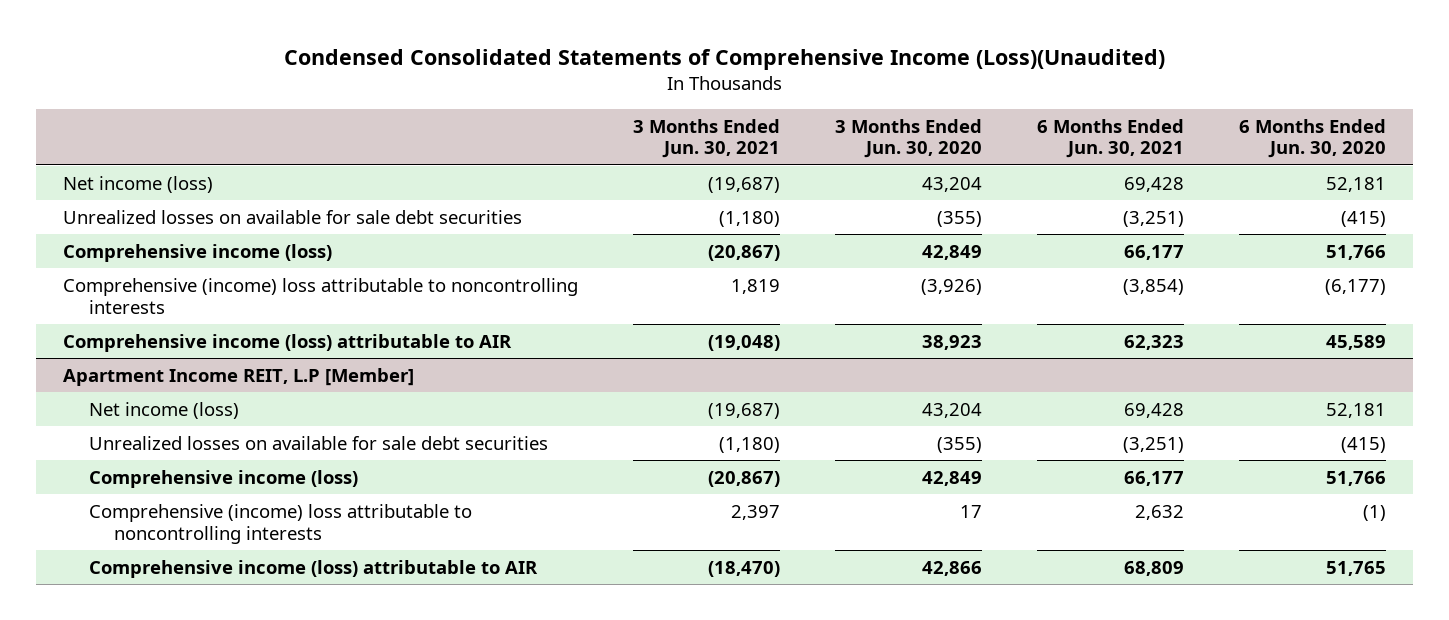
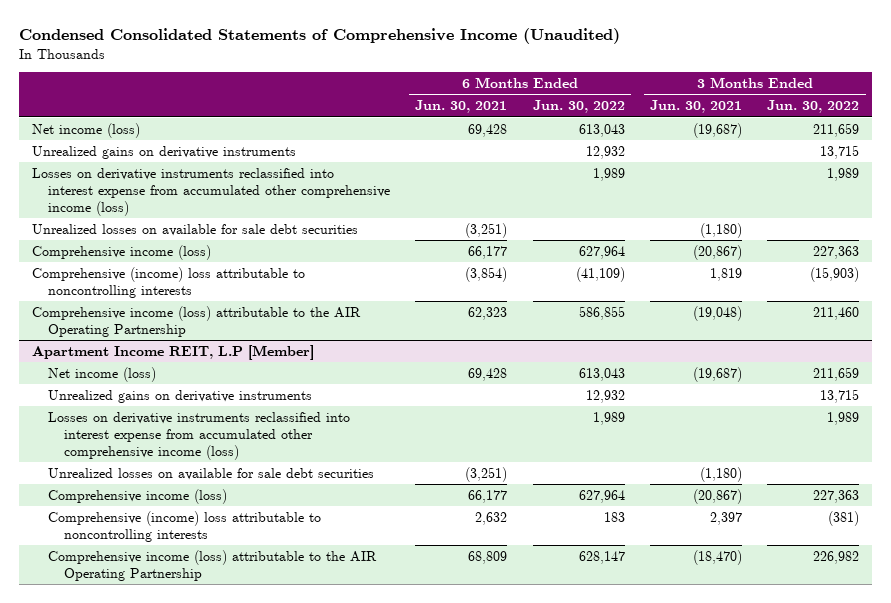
- Condensed Consolidated Statements of Comprehensive Income (Loss)(Unaudited)
+ Condensed Consolidated Statements of Comprehensive Income (Unaudited)
- | 3 Months Ended Jun. 30, 2021 | 3 Months Ended Jun. 30, 2020 | 6 Months Ended Jun. 30, 2021 | 6 Months Ended Jun. 30, 2020
+ | 6 Months Ended Jun. 30, 2021 | 6 Months Ended Jun. 30, 2022 | 3 Months Ended Jun. 30, 2021 | 3 Months Ended Jun. 30, 2022
+ Unrealized gains on derivative instruments | | 12,932 | | 13,715
+ Losses on derivative instruments reclassified into interest expense from accumulated other comprehensive income (loss) | | 1,989 | | 1,989
- Comprehensive income (loss) attributable to AIR | (19,048) | 38,923 | 62,323 | 45,589
+ Comprehensive income (loss) attributable to the AIR Operating Partnership | 62,323 | 586,855 | (19,048) | 211,460
@ Apartment Income REIT, L.P [Member]
+ Unrealized gains on derivative instruments | | 12,932 | | 13,715
+ Losses on derivative instruments reclassified into interest expense from accumulated other comprehensive income (loss) | | 1,989 | | 1,989
- Comprehensive income (loss) attributable to AIR | (18,470) | 42,866 | 68,809 | 51,765
+ Comprehensive income (loss) attributable to the AIR Operating Partnership | 68,809 | 628,147 | (18,470) | 226,982

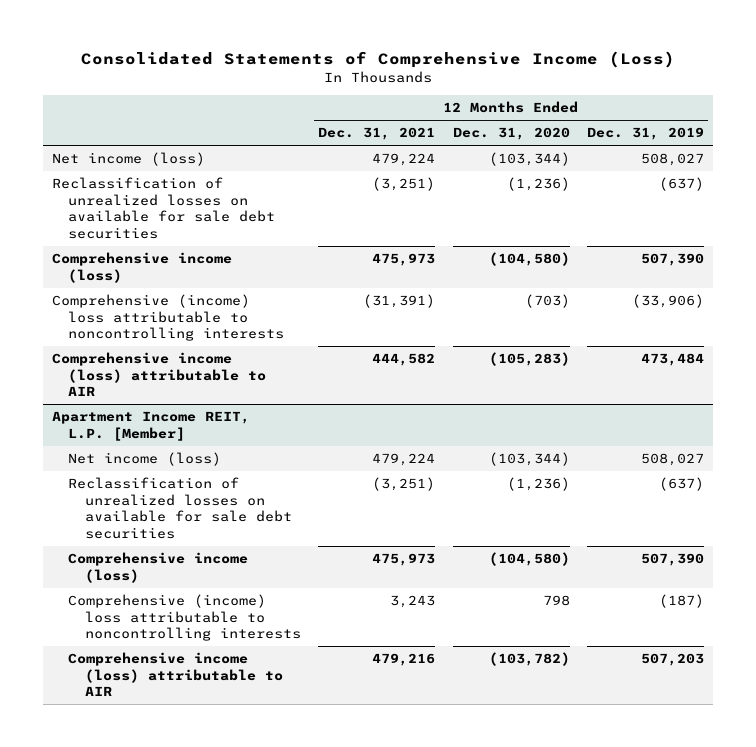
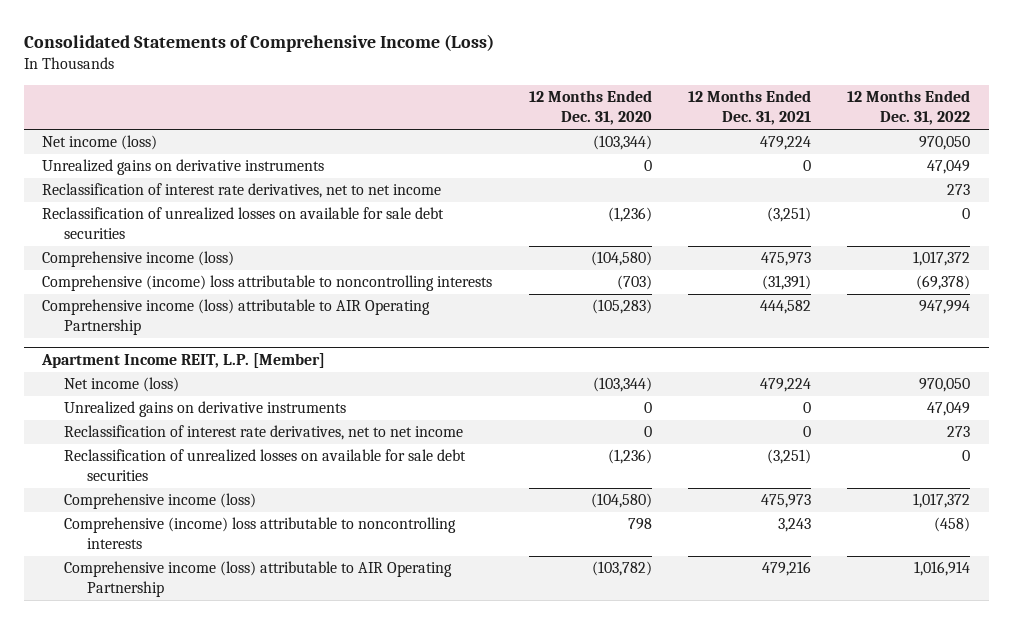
- | 12 Months Ended Dec. 31, 2021 | 12 Months Ended Dec. 31, 2020 | 12 Months Ended Dec. 31, 2019
+ | 12 Months Ended Dec. 31, 2020 | 12 Months Ended Dec. 31, 2021 | 12 Months Ended Dec. 31, 2022
+ Unrealized gains on derivative instruments | 0 | 0 | 47,049
+ Reclassification of interest rate derivatives, net to net income | | | 273
- Comprehensive income (loss) attributable to AIR | 444,582 | (105,283) | 473,484
+ Comprehensive income (loss) attributable to AIR Operating Partnership | (105,283) | 444,582 | 947,994
@ Apartment Income REIT, L.P. [Member]
+ Unrealized gains on derivative instruments | 0 | 0 | 47,049
+ Reclassification of interest rate derivatives, net to net income | 0 | 0 | 273
- Comprehensive income (loss) attributable to AIR | 479,216 | (103,782) | 507,203
+ Comprehensive income (loss) attributable to AIR Operating Partnership | (103,782) | 479,216 | 1,016,914

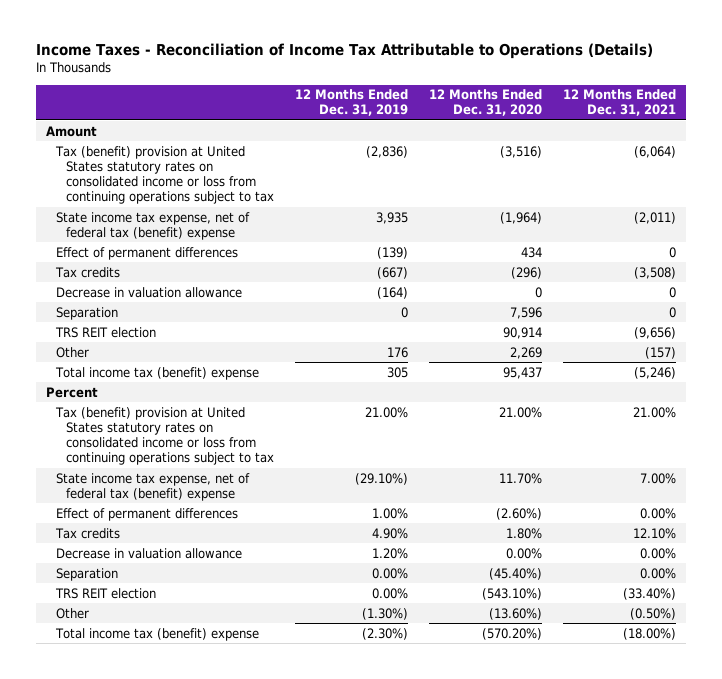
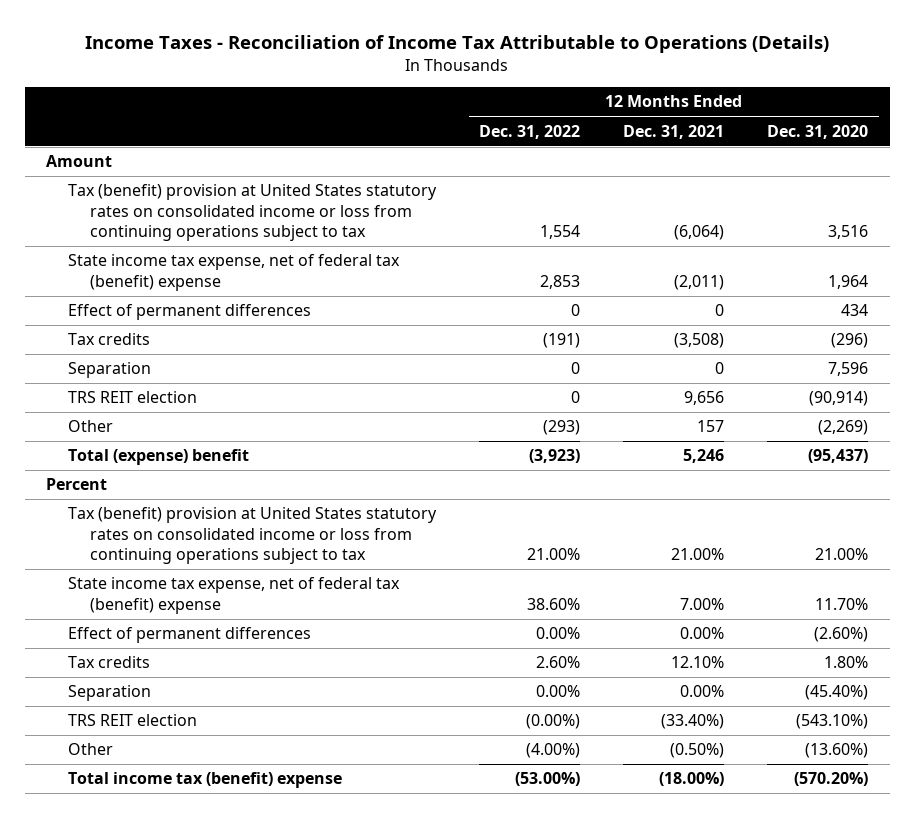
- | 12 Months Ended Dec. 31, 2019 | 12 Months Ended Dec. 31, 2020 | 12 Months Ended Dec. 31, 2021
+ | 12 Months Ended Dec. 31, 2022 | 12 Months Ended Dec. 31, 2021 | 12 Months Ended Dec. 31, 2020
- Tax (benefit) provision at United States statutory rates on consolidated income or loss from continuing operations subject to tax | (2,836) | (3,516) | (6,064)
- State income tax expense, net of federal tax (benefit) expense | 3,935 | (1,964) | (2,011)
+ Tax (benefit) provision at United States statutory rates on consolidated income or loss from continuing operations subject to tax | 1,554 | (6,064) | 3,516
+ State income tax expense, net of federal tax (benefit) expense | 2,853 | (2,011) | 1,964
- Decrease in valuation allowance | (164) | 0 | 0
- TRS REIT election | | 90,914 | (9,656)
- Other | 176 | 2,269 | (157)
- Total income tax (benefit) expense | 305 | 95,437 | (5,246)
+ TRS REIT election | 0 | 9,656 | (90,914)
+ Other | (293) | 157 | (2,269)
+ Total (expense) benefit | (3,923) | 5,246 | (95,437)
- Decrease in valuation allowance | 1.20% | 0.00% | 0.00%

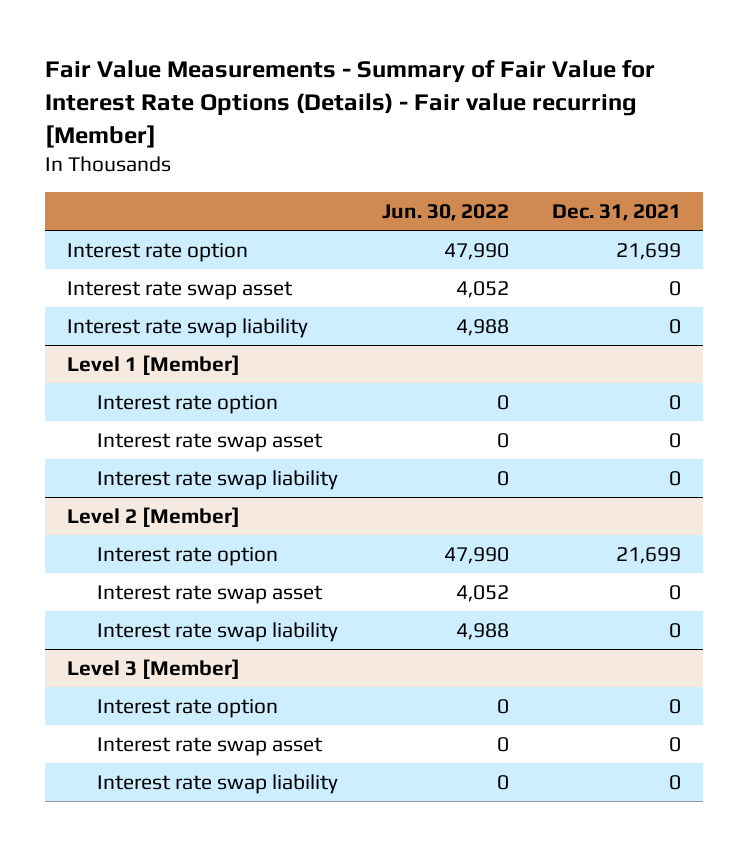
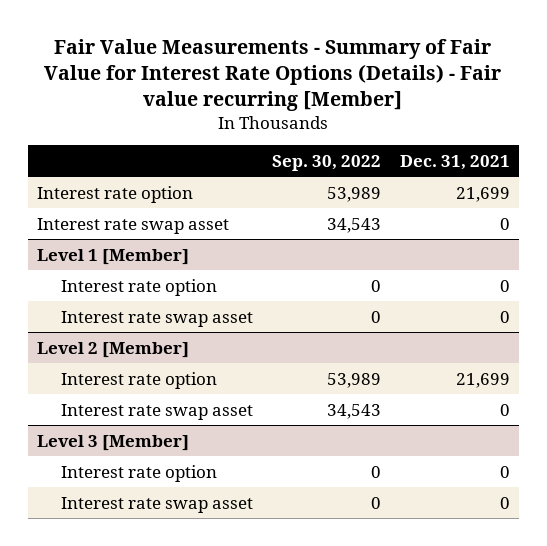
- | Jun. 30, 2022 | Dec. 31, 2021
+ | Sep. 30, 2022 | Dec. 31, 2021
- Interest rate swap liability | 4,988 | 0
@ Level 1 [Member]
- Interest rate swap liability | 0 | 0
@ Level 2 [Member]
- Interest rate swap liability | 4,988 | 0
@ Level 3 [Member]
- Interest rate swap liability | 0 | 0

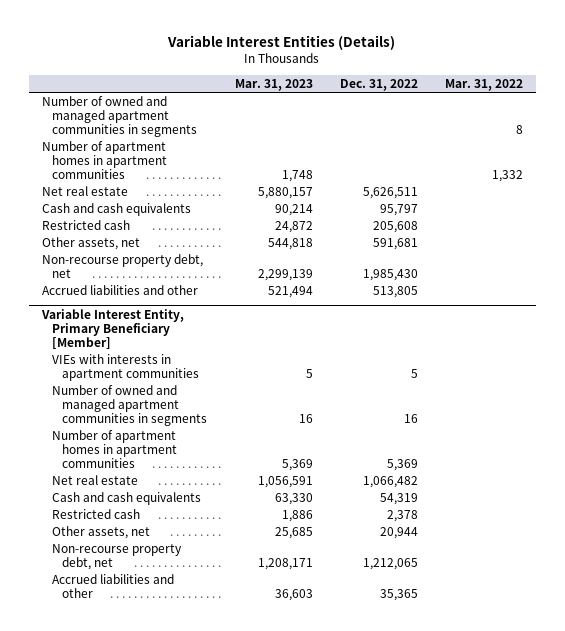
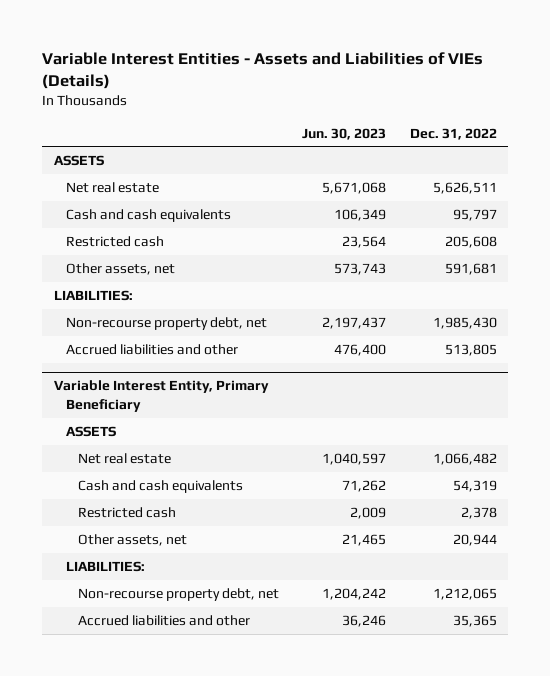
- Variable Interest Entities (Details)
+ Variable Interest Entities - Assets and Liabilities of VIEs (Details)
- | Mar. 31, 2023 | Dec. 31, 2022 | Mar. 31, 2022
+ | Jun. 30, 2023 | Dec. 31, 2022
- Number of owned and managed apartment communities in segments | | | 8
- Number of apartment homes in apartment communities | 1,748 | | 1,332
+ ASSETS
+ LIABILITIES:
- Variable Interest Entity, Primary Beneficiary [Member]
- VIEs with interests in apartment communities | 5 | 5 |
- Number of owned and managed apartment communities in segments | 16 | 16 |
- Number of apartment homes in apartment communities | 5,369 | 5,369 |
+ Variable Interest Entity, Primary Beneficiary
+ ASSETS
+ LIABILITIES:

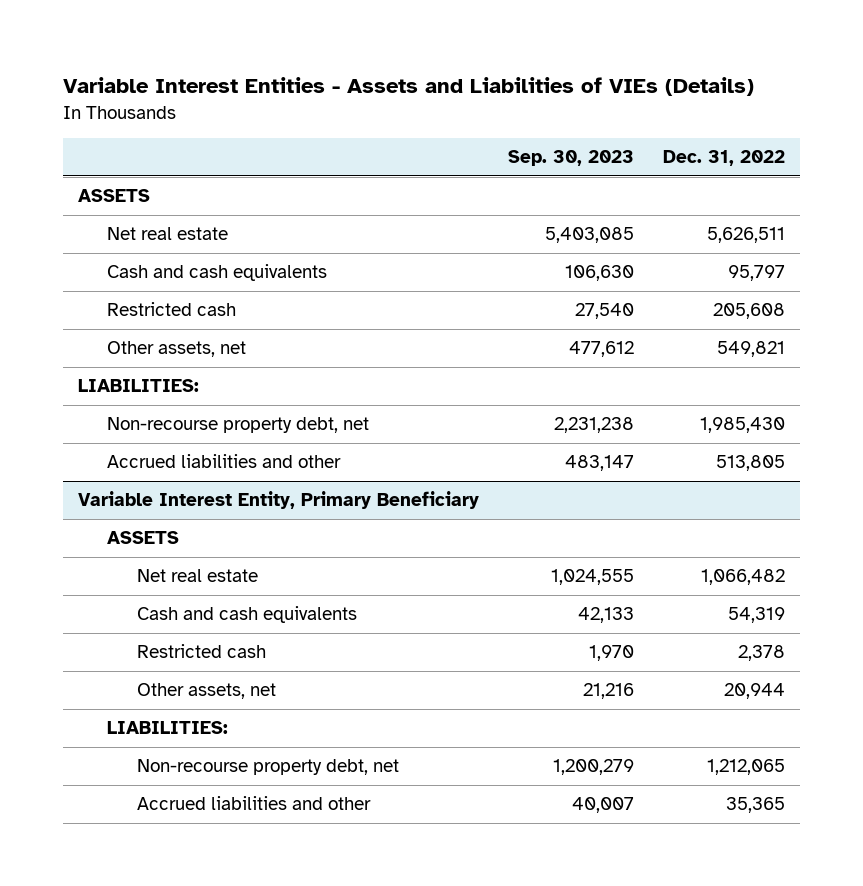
- | Jun. 30, 2023 | Dec. 31, 2022
+ | Sep. 30, 2023 | Dec. 31, 2022
- Other assets, net | 573,743 | 591,681
+ Other assets, net | 477,612 | 549,821

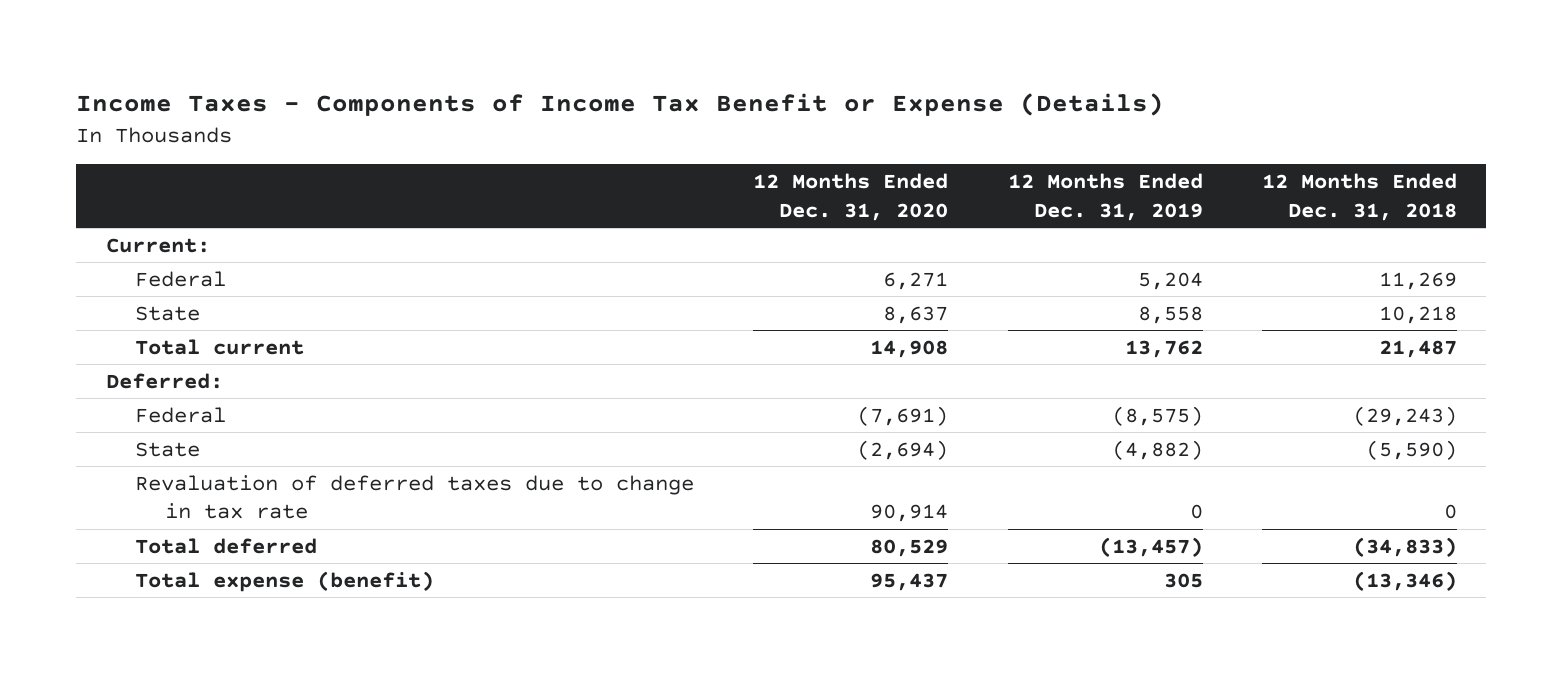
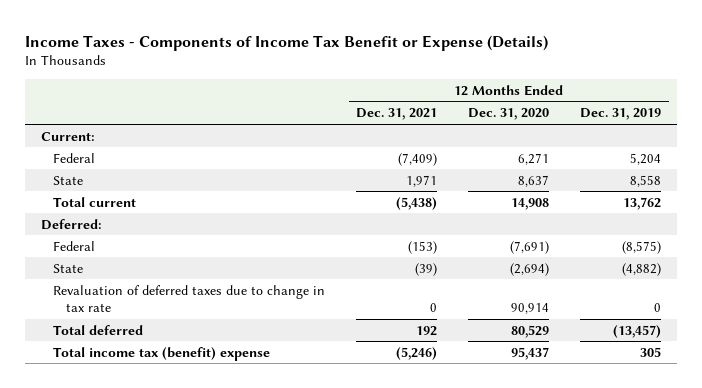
- | 12 Months Ended Dec. 31, 2020 | 12 Months Ended Dec. 31, 2019 | 12 Months Ended Dec. 31, 2018
+ | 12 Months Ended Dec. 31, 2021 | 12 Months Ended Dec. 31, 2020 | 12 Months Ended Dec. 31, 2019
- Total expense (benefit) | 95,437 | 305 | (13,346)
+ Total income tax (benefit) expense | (5,246) | 95,437 | 305

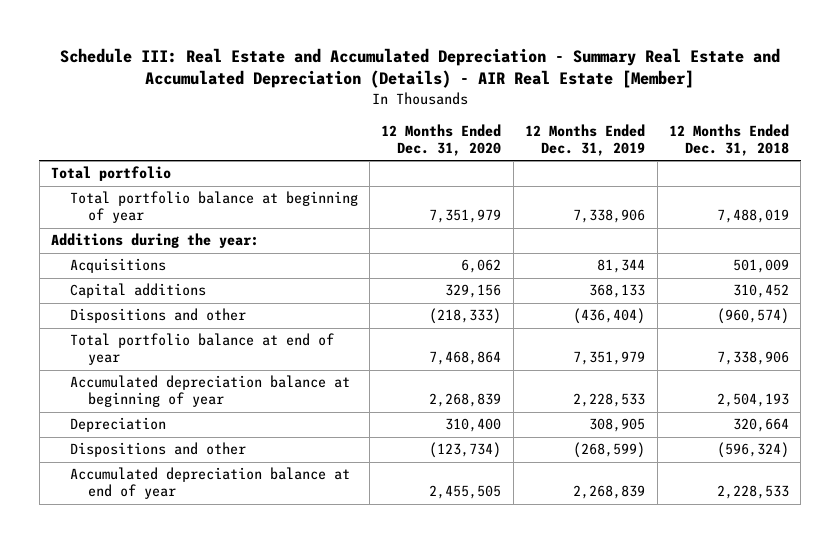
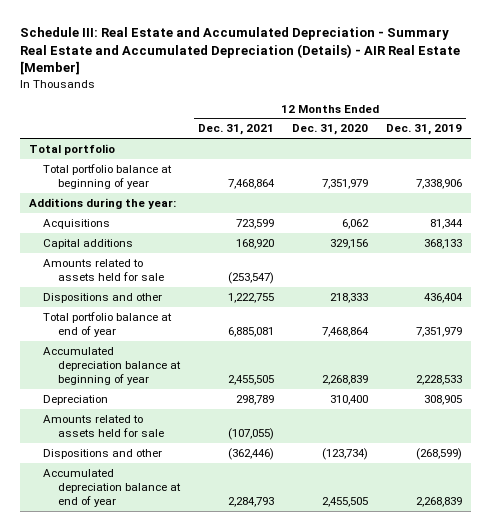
- | 12 Months Ended Dec. 31, 2020 | 12 Months Ended Dec. 31, 2019 | 12 Months Ended Dec. 31, 2018
+ | 12 Months Ended Dec. 31, 2021 | 12 Months Ended Dec. 31, 2020 | 12 Months Ended Dec. 31, 2019
- Dispositions and other | (218,333) | (436,404) | (960,574)
+ Amounts related to assets held for sale | (253,547) | |
+ Dispositions and other | 1,222,755 | 218,333 | 436,404
+ Amounts related to assets held for sale | (107,055) | |

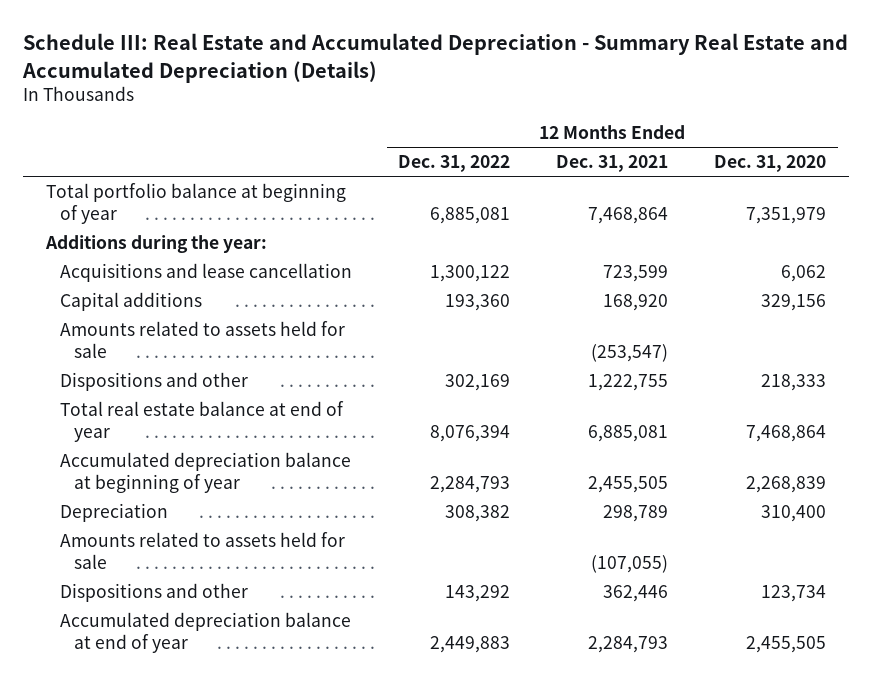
- Schedule III: Real Estate and Accumulated Depreciation - Summary Real Estate and Accumulated Depreciation (Details) - AIR Real Estate [Member]
+ Schedule III: Real Estate and Accumulated Depreciation - Summary Real Estate and Accumulated Depreciation (Details)
- | 12 Months Ended Dec. 31, 2021 | 12 Months Ended Dec. 31, 2020 | 12 Months Ended Dec. 31, 2019
+ | 12 Months Ended Dec. 31, 2022 | 12 Months Ended Dec. 31, 2021 | 12 Months Ended Dec. 31, 2020
- Total portfolio
- Acquisitions | 723,599 | 6,062 | 81,344
+ Acquisitions and lease cancellation | 1,300,122 | 723,599 | 6,062
- Total portfolio balance at end of year | 6,885,081 | 7,468,864 | 7,351,979
+ Total real estate balance at end of year | 8,076,394 | 6,885,081 | 7,468,864
- Dispositions and other | (362,446) | (123,734) | (268,599)
+ Dispositions and other | 143,292 | 362,446 | 123,734

